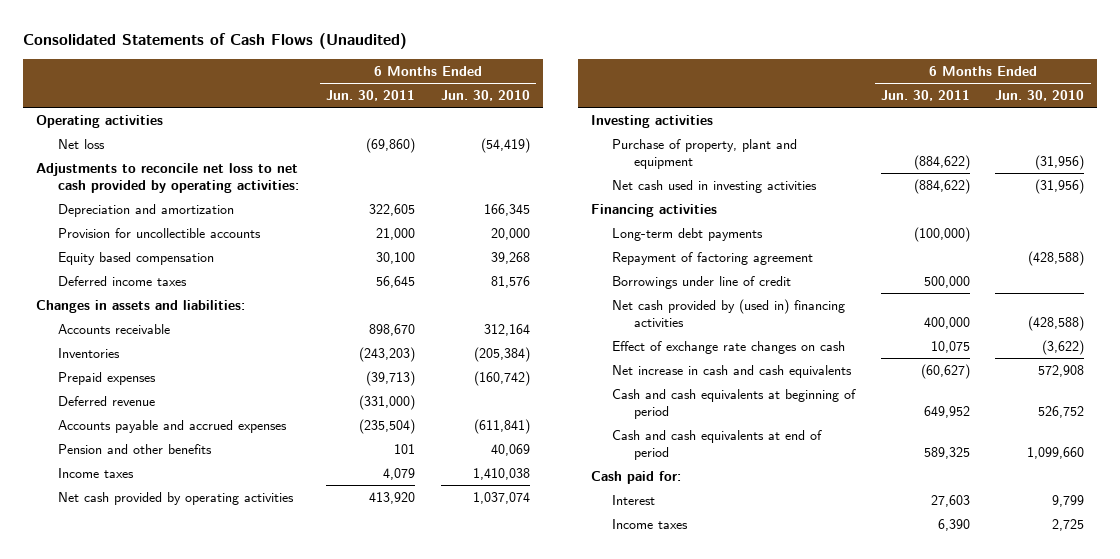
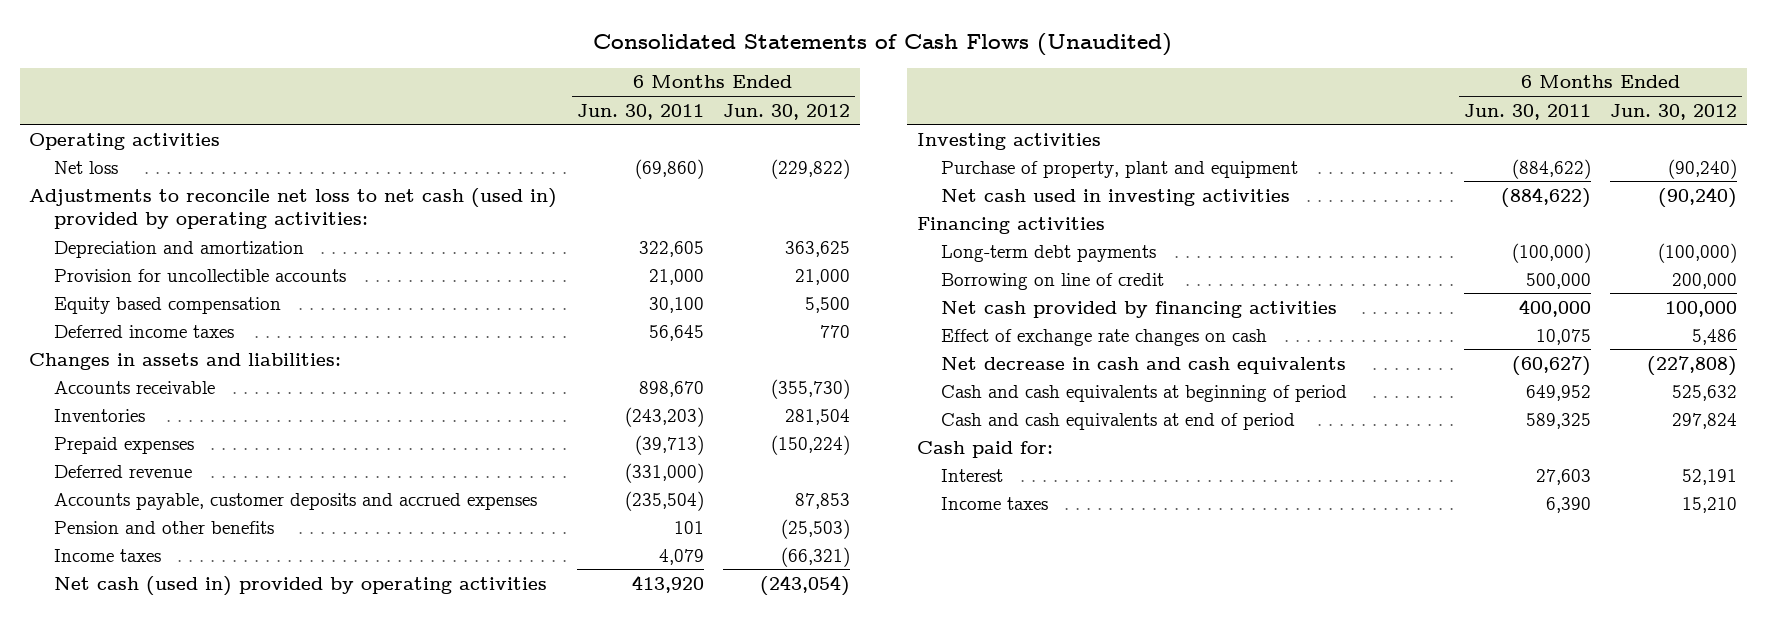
- | 6 Months Ended Jun. 30, 2011 | 6 Months Ended Jun. 30, 2010
+ | 6 Months Ended Jun. 30, 2011 | 6 Months Ended Jun. 30, 2012
- Adjustments to reconcile net loss to net cash provided by operating activities:
+ Adjustments to reconcile net loss to net cash (used in) provided by operating activities:
- Accounts payable and accrued expenses | (235,504) | (611,841)
+ Accounts payable, customer deposits and accrued expenses | (235,504) | 87,853
- Net cash provided by operating activities | 413,920 | 1,037,074
+ Net cash (used in) provided by operating activities | 413,920 | (243,054)
- Repayment of factoring agreement | | (428,588)
- Borrowings under line of credit | 500,000 |
- Net cash provided by (used in) financing activities | 400,000 | (428,588)
+ Borrowing on line of credit | 500,000 | 200,000
+ Net cash provided by financing activities | 400,000 | 100,000
- Net increase in cash and cash equivalents | (60,627) | 572,908
+ Net decrease in cash and cash equivalents | (60,627) | (227,808)

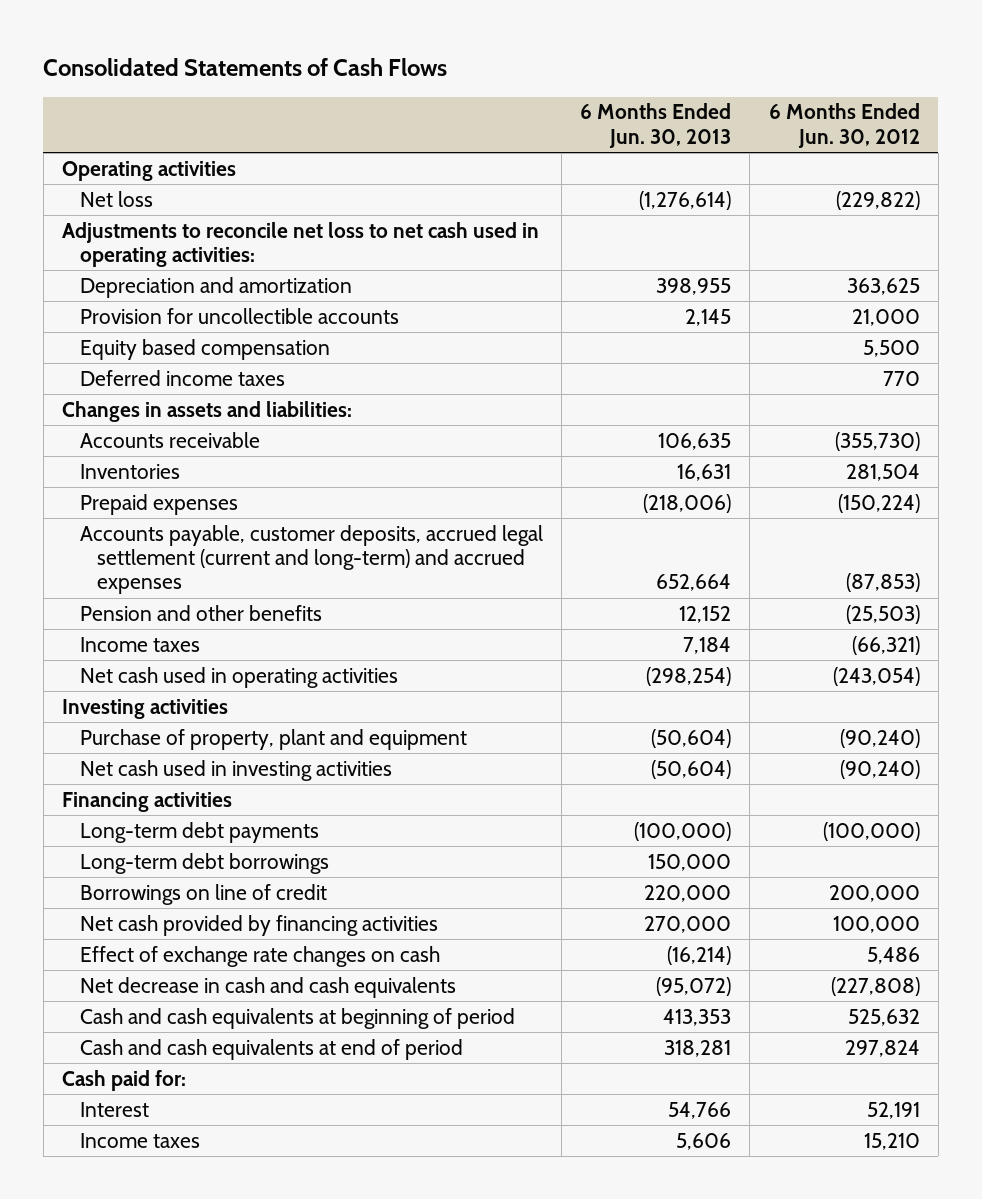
- Consolidated Statements of Cash Flows (Unaudited)
+ Consolidated Statements of Cash Flows
- | 6 Months Ended Jun. 30, 2011 | 6 Months Ended Jun. 30, 2012
+ | 6 Months Ended Jun. 30, 2013 | 6 Months Ended Jun. 30, 2012
- Adjustments to reconcile net loss to net cash (used in) provided by operating activities:
+ Adjustments to reconcile net loss to net cash used in operating activities:
- Deferred revenue | (331,000) |
- Accounts payable, customer deposits and accrued expenses | (235,504) | 87,853
+ Accounts payable, customer deposits, accrued legal settlement (current and long-term) and accrued expenses | 652,664 | (87,853)
- Net cash (used in) provided by operating activities | 413,920 | (243,054)
+ Net cash used in operating activities | (298,254) | (243,054)
- Borrowing on line of credit | 500,000 | 200,000
+ Long-term debt borrowings | 150,000 |
+ Borrowings on line of credit | 220,000 | 200,000

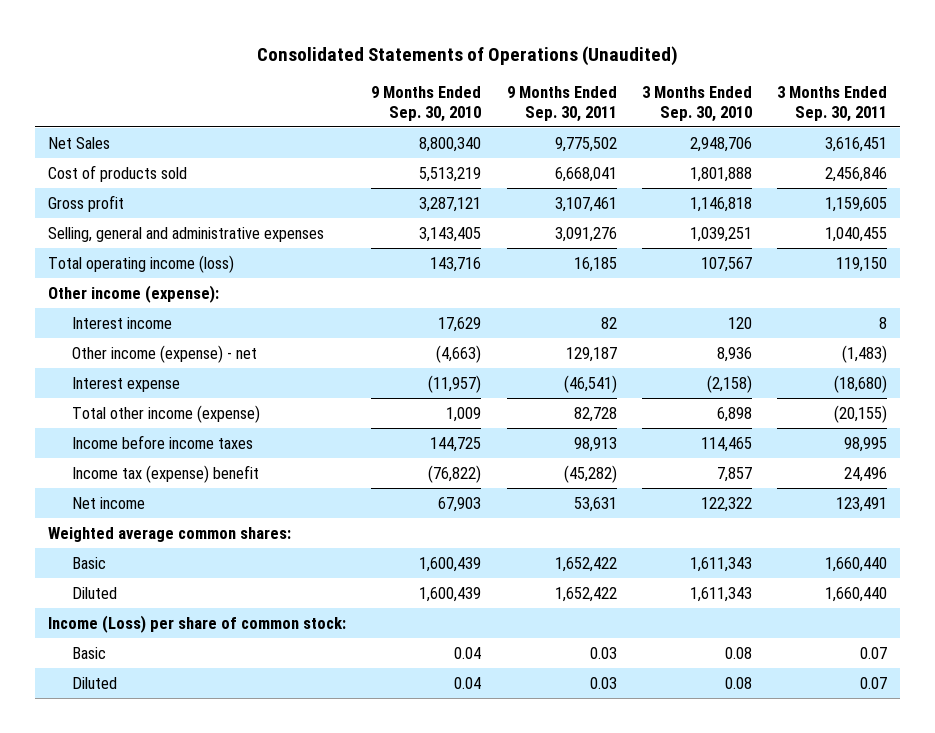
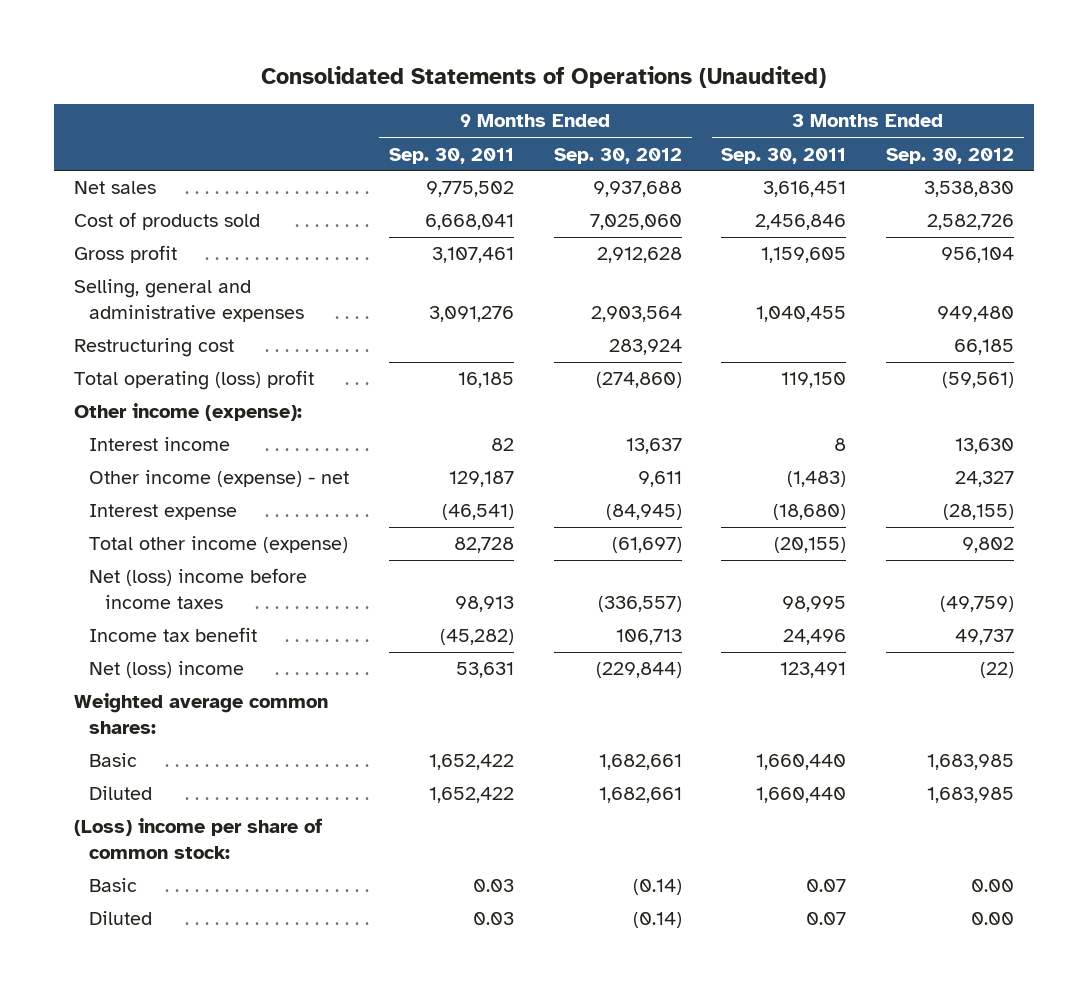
- | 9 Months Ended Sep. 30, 2010 | 9 Months Ended Sep. 30, 2011 | 3 Months Ended Sep. 30, 2010 | 3 Months Ended Sep. 30, 2011
+ | 9 Months Ended Sep. 30, 2011 | 9 Months Ended Sep. 30, 2012 | 3 Months Ended Sep. 30, 2011 | 3 Months Ended Sep. 30, 2012
- Net Sales | 8,800,340 | 9,775,502 | 2,948,706 | 3,616,451
+ Net sales | 9,775,502 | 9,937,688 | 3,616,451 | 3,538,830
- Total operating income (loss) | 143,716 | 16,185 | 107,567 | 119,150
+ Restructuring cost | | 283,924 | | 66,185
+ Total operating (loss) profit | 16,185 | (274,860) | 119,150 | (59,561)
- Income before income taxes | 144,725 | 98,913 | 114,465 | 98,995
- Income tax (expense) benefit | (76,822) | (45,282) | 7,857 | 24,496
- Net income | 67,903 | 53,631 | 122,322 | 123,491
+ Net (loss) income before income taxes | 98,913 | (336,557) | 98,995 | (49,759)
+ Income tax benefit | (45,282) | 106,713 | 24,496 | 49,737
+ Net (loss) income | 53,631 | (229,844) | 123,491 | (22)
- Income (Loss) per share of common stock:
+ (Loss) income per share of common stock:

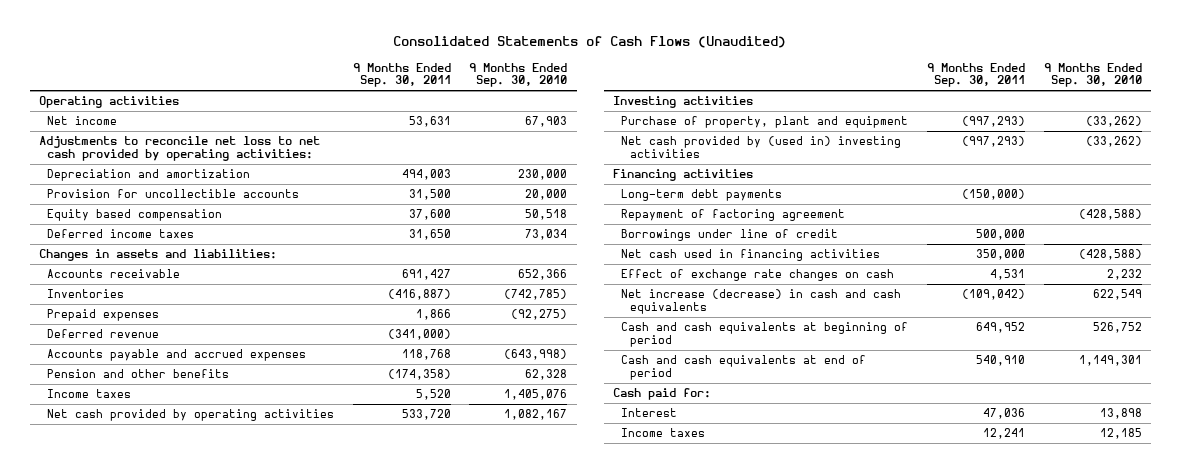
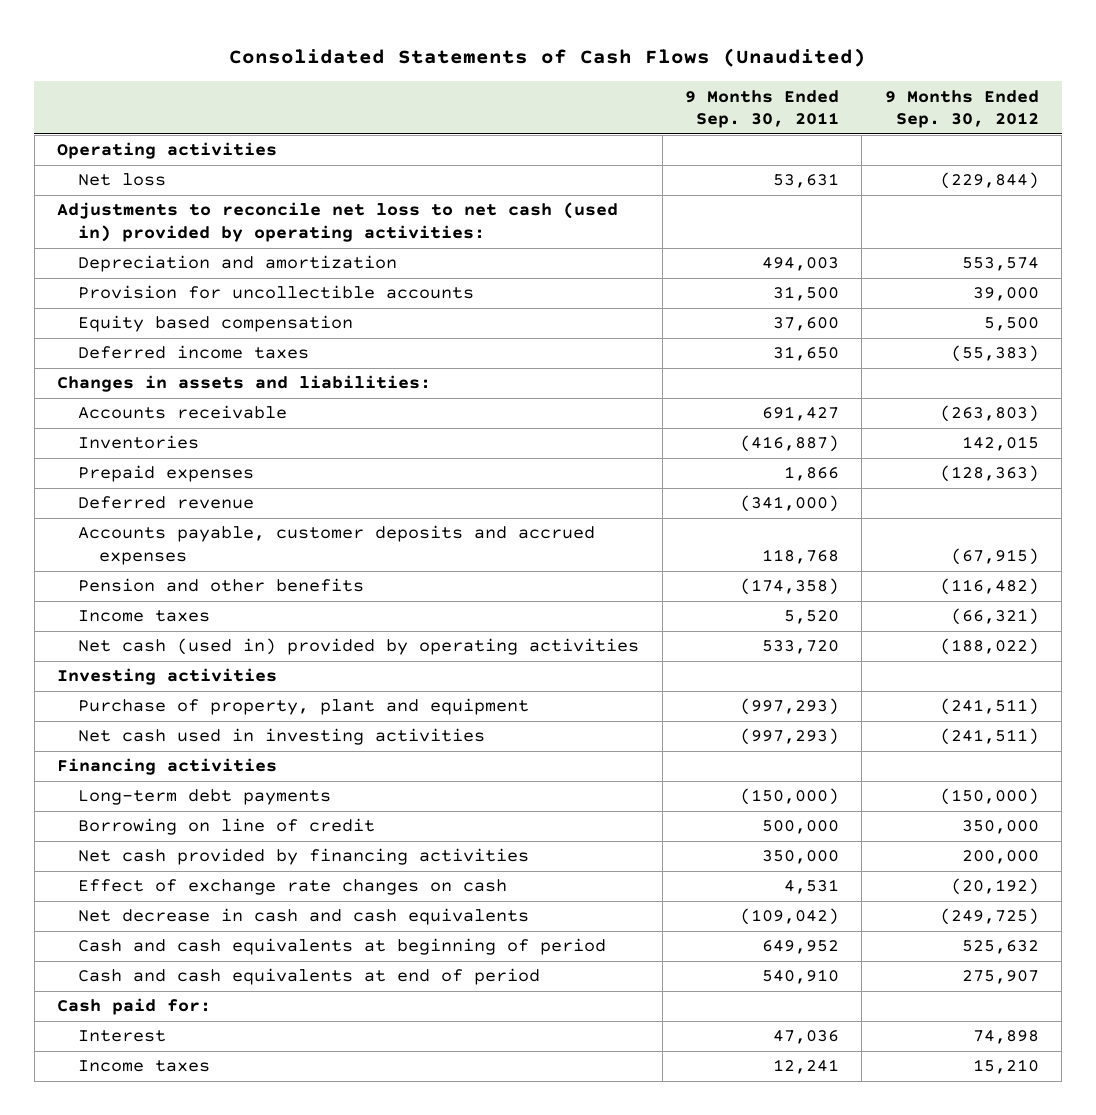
- | 9 Months Ended Sep. 30, 2011 | 9 Months Ended Sep. 30, 2010
+ | 9 Months Ended Sep. 30, 2011 | 9 Months Ended Sep. 30, 2012
- Net income | 53,631 | 67,903
- Adjustments to reconcile net loss to net cash provided by operating activities:
+ Net loss | 53,631 | (229,844)
+ Adjustments to reconcile net loss to net cash (used in) provided by operating activities:
- Accounts payable and accrued expenses | 118,768 | (643,998)
+ Accounts payable, customer deposits and accrued expenses | 118,768 | (67,915)
- Net cash provided by operating activities | 533,720 | 1,082,167
+ Net cash (used in) provided by operating activities | 533,720 | (188,022)
- Net cash provided by (used in) investing activities | (997,293) | (33,262)
+ Net cash used in investing activities | (997,293) | (241,511)
- Repayment of factoring agreement | | (428,588)
- Borrowings under line of credit | 500,000 |
- Net cash used in financing activities | 350,000 | (428,588)
+ Borrowing on line of credit | 500,000 | 350,000
+ Net cash provided by financing activities | 350,000 | 200,000
- Net increase (decrease) in cash and cash equivalents | (109,042) | 622,549
+ Net decrease in cash and cash equivalents | (109,042) | (249,725)

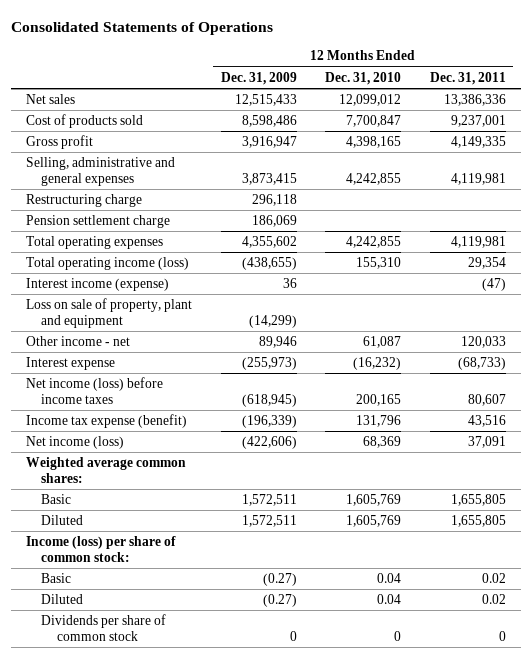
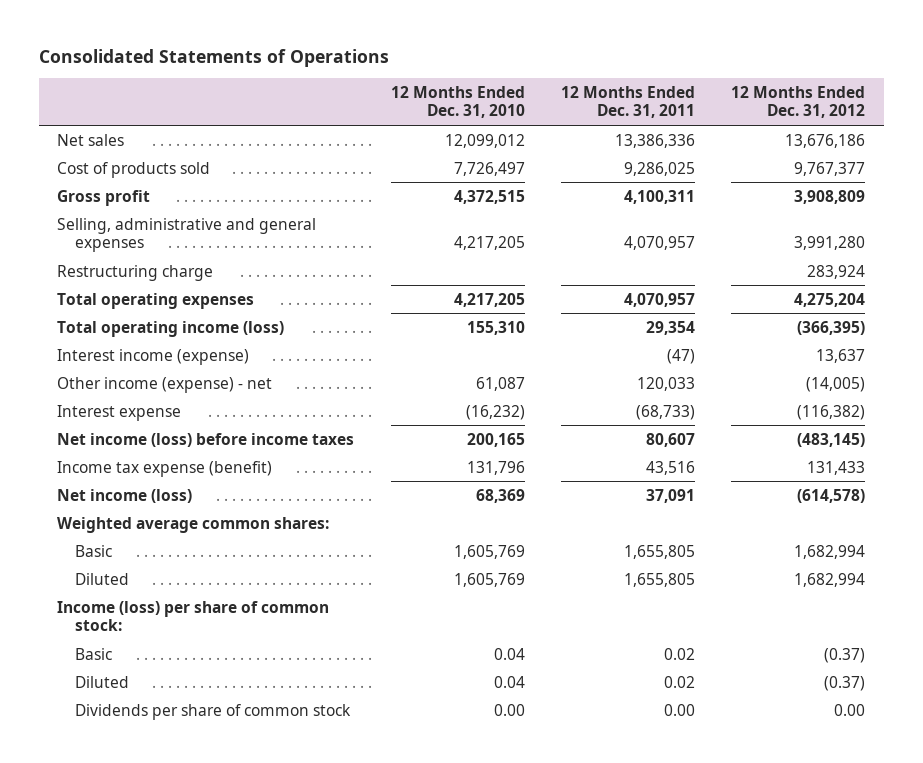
- | 12 Months Ended Dec. 31, 2009 | 12 Months Ended Dec. 31, 2010 | 12 Months Ended Dec. 31, 2011
+ | 12 Months Ended Dec. 31, 2010 | 12 Months Ended Dec. 31, 2011 | 12 Months Ended Dec. 31, 2012
- Cost of products sold | 8,598,486 | 7,700,847 | 9,237,001
- Gross profit | 3,916,947 | 4,398,165 | 4,149,335
- Selling, administrative and general expenses | 3,873,415 | 4,242,855 | 4,119,981
+ Cost of products sold | 7,726,497 | 9,286,025 | 9,767,377
+ Gross profit | 4,372,515 | 4,100,311 | 3,908,809
+ Selling, administrative and general expenses | 4,217,205 | 4,070,957 | 3,991,280
- Pension settlement charge | 186,069 | |
- Total operating expenses | 4,355,602 | 4,242,855 | 4,119,981
+ Total operating expenses | 4,217,205 | 4,070,957 | 4,275,204
- Loss on sale of property, plant and equipment | (14,299) | |
- Other income - net | 89,946 | 61,087 | 120,033
+ Other income (expense) - net | 61,087 | 120,033 | (14,005)
- Dividends per share of common stock | 0 | 0 | 0
+ Dividends per share of common stock | 0.00 | 0.00 | 0.00

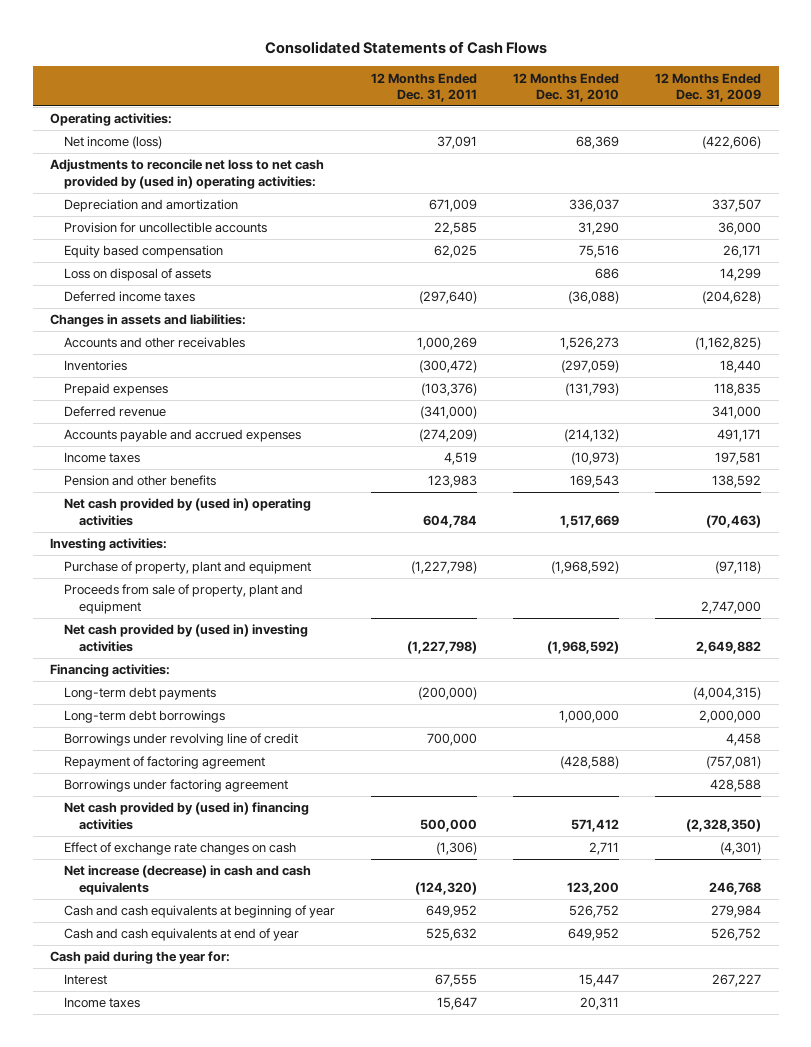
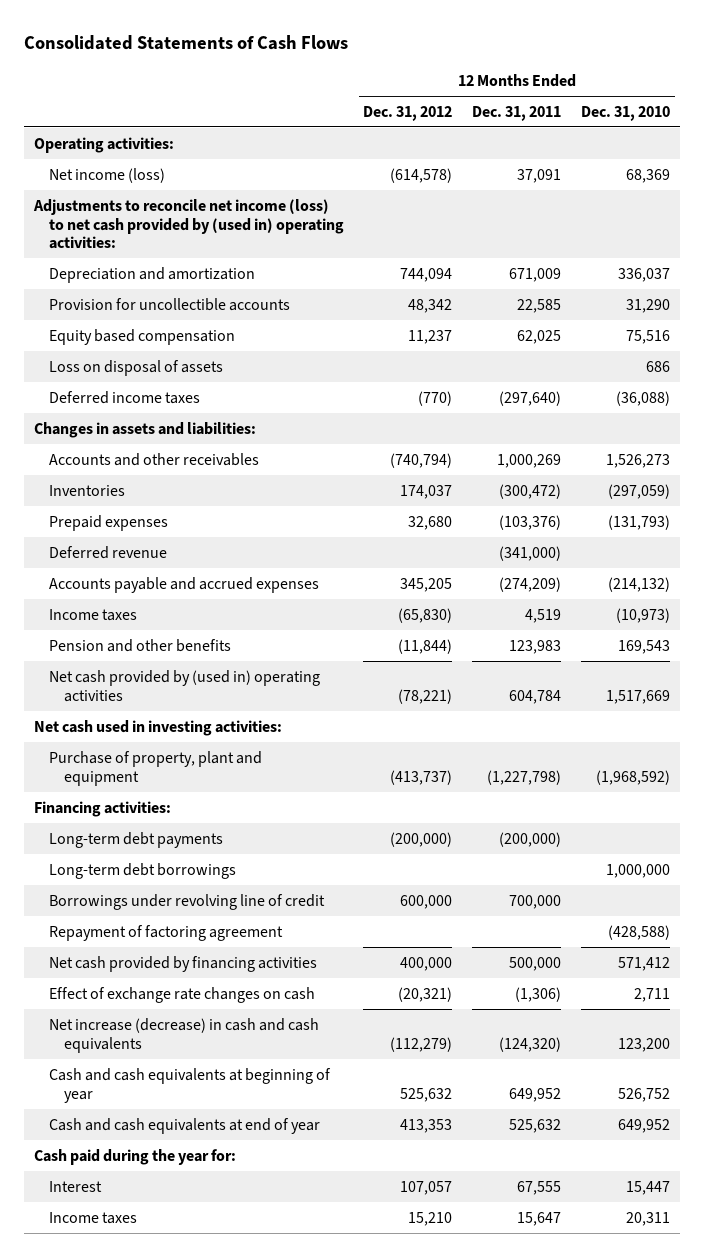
- | 12 Months Ended Dec. 31, 2011 | 12 Months Ended Dec. 31, 2010 | 12 Months Ended Dec. 31, 2009
+ | 12 Months Ended Dec. 31, 2012 | 12 Months Ended Dec. 31, 2011 | 12 Months Ended Dec. 31, 2010
- Adjustments to reconcile net loss to net cash provided by (used in) operating activities:
+ Adjustments to reconcile net income (loss) to net cash provided by (used in) operating activities:
- Investing activities:
+ Net cash used in investing activities:
- Proceeds from sale of property, plant and equipment | | | 2,747,000
- Net cash provided by (used in) investing activities | (1,227,798) | (1,968,592) | 2,649,882
- Borrowings under factoring agreement | | | 428,588
- Net cash provided by (used in) financing activities | 500,000 | 571,412 | (2,328,350)
+ Net cash provided by financing activities | 400,000 | 500,000 | 571,412

